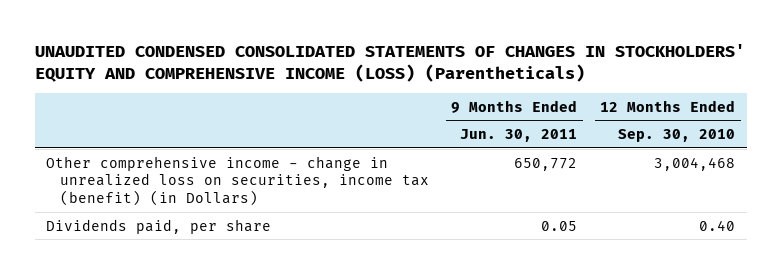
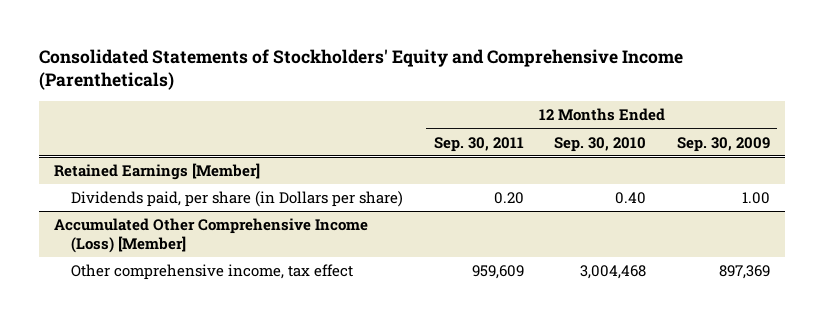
- UNAUDITED CONDENSED CONSOLIDATED STATEMENTS OF CHANGES IN STOCKHOLDERS' EQUITY AND COMPREHENSIVE INCOME (LOSS) (Parentheticals)
+ Consolidated Statements of Stockholders' Equity and Comprehensive Income (Parentheticals)
- | 9 Months Ended Jun. 30, 2011 | 12 Months Ended Sep. 30, 2010
+ | 12 Months Ended Sep. 30, 2011 | 12 Months Ended Sep. 30, 2010 | 12 Months Ended Sep. 30, 2009
- Other comprehensive income - change in unrealized loss on securities, income tax (benefit) (in Dollars) | 650,772 | 3,004,468
- Dividends paid, per share | 0.05 | 0.40
+ Retained Earnings [Member]
+ Dividends paid, per share (in Dollars per share) | 0.20 | 0.40 | 1.00
+ Accumulated Other Comprehensive Income (Loss) [Member]
+ Other comprehensive income, tax effect | 959,609 | 3,004,468 | 897,369

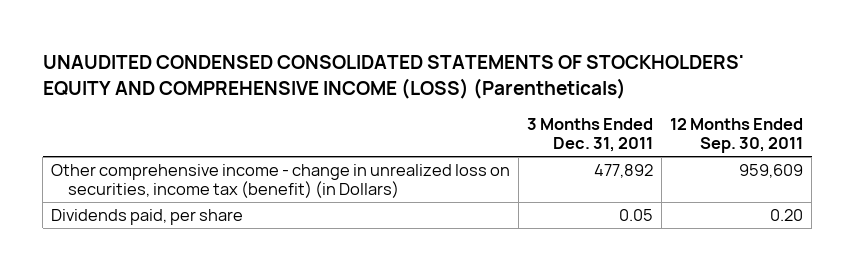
- Consolidated Statements of Stockholders' Equity and Comprehensive Income (Parentheticals)
+ UNAUDITED CONDENSED CONSOLIDATED STATEMENTS OF STOCKHOLDERS' EQUITY AND COMPREHENSIVE INCOME (LOSS) (Parentheticals)
- | 12 Months Ended Sep. 30, 2011 | 12 Months Ended Sep. 30, 2010 | 12 Months Ended Sep. 30, 2009
+ | 3 Months Ended Dec. 31, 2011 | 12 Months Ended Sep. 30, 2011
- Retained Earnings [Member]
- Dividends paid, per share (in Dollars per share) | 0.20 | 0.40 | 1.00
- Accumulated Other Comprehensive Income (Loss) [Member]
- Other comprehensive income, tax effect | 959,609 | 3,004,468 | 897,369
+ Other comprehensive income - change in unrealized loss on securities, income tax (benefit) (in Dollars) | 477,892 | 959,609
+ Dividends paid, per share | 0.05 | 0.20

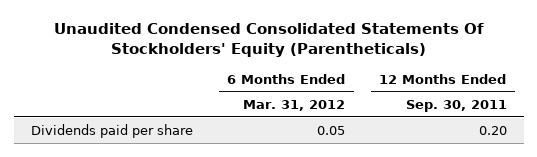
- UNAUDITED CONDENSED CONSOLIDATED STATEMENTS OF STOCKHOLDERS' EQUITY AND COMPREHENSIVE INCOME (LOSS) (Parentheticals)
+ Unaudited Condensed Consolidated Statements Of Stockholders' Equity (Parentheticals)
- | 3 Months Ended Dec. 31, 2011 | 12 Months Ended Sep. 30, 2011
+ | 6 Months Ended Mar. 31, 2012 | 12 Months Ended Sep. 30, 2011
- Other comprehensive income - change in unrealized loss on securities, income tax (benefit) (in Dollars) | 477,892 | 959,609
- Dividends paid, per share | 0.05 | 0.20
+ Dividends paid per share | 0.05 | 0.20

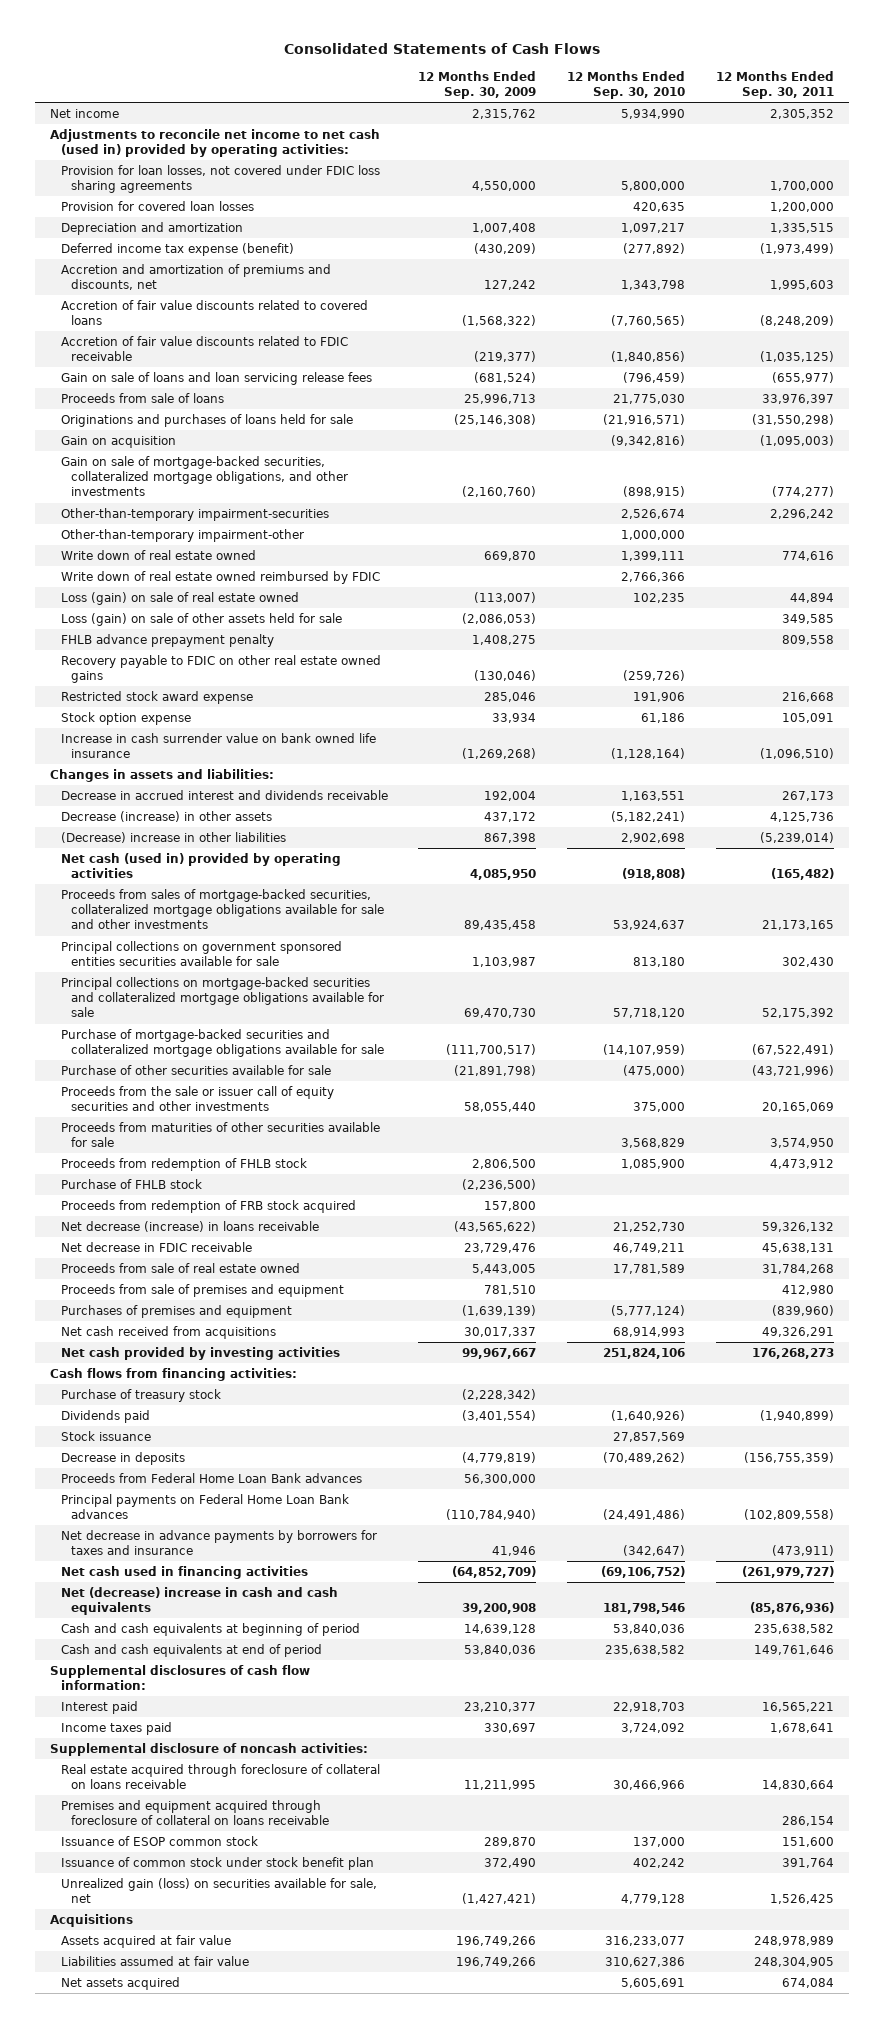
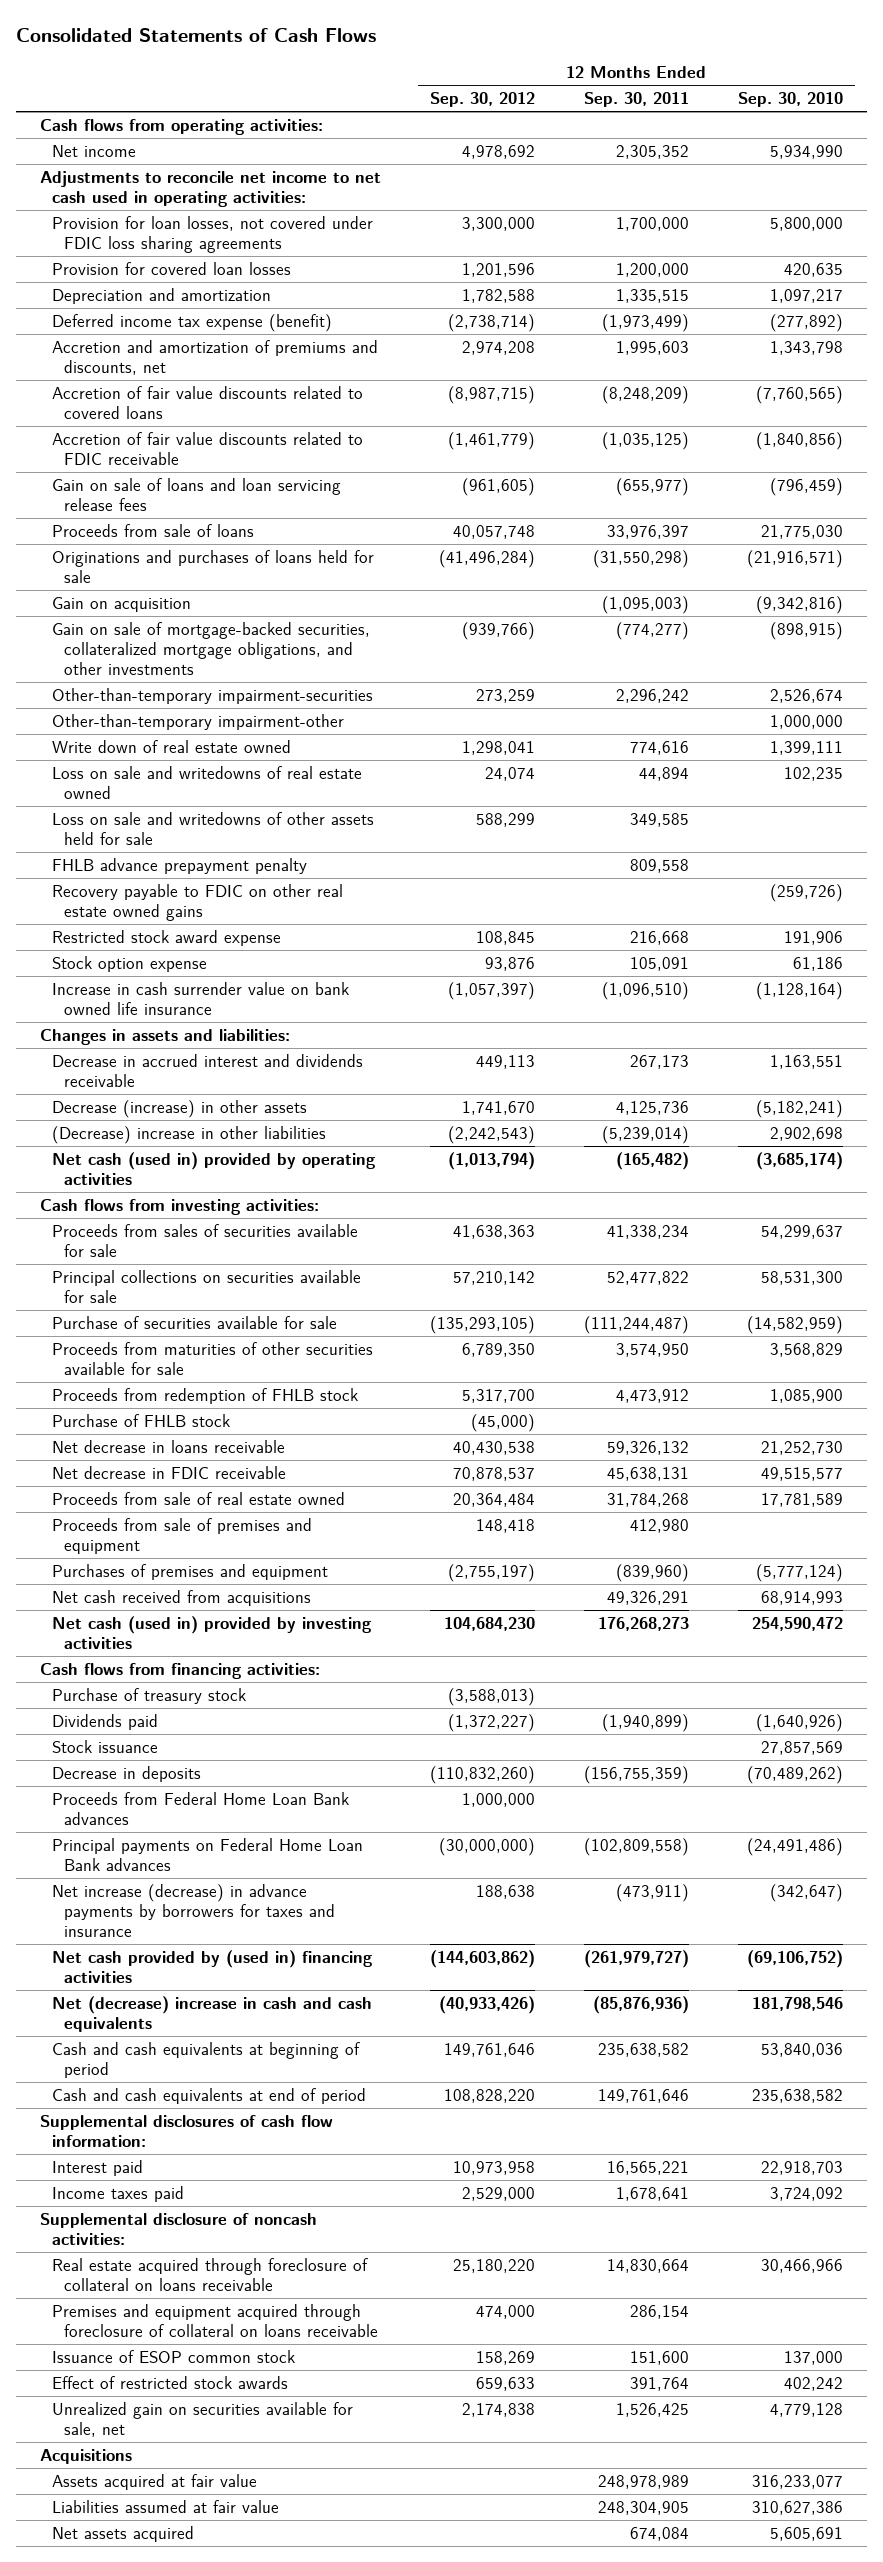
- | 12 Months Ended Sep. 30, 2009 | 12 Months Ended Sep. 30, 2010 | 12 Months Ended Sep. 30, 2011
+ | 12 Months Ended Sep. 30, 2012 | 12 Months Ended Sep. 30, 2011 | 12 Months Ended Sep. 30, 2010
+ Cash flows from operating activities:
- Adjustments to reconcile net income to net cash (used in) provided by operating activities:
+ Adjustments to reconcile net income to net cash used in operating activities:
- Write down of real estate owned reimbursed by FDIC | | 2,766,366 |
- Loss (gain) on sale of real estate owned | (113,007) | 102,235 | 44,894
- Loss (gain) on sale of other assets held for sale | (2,086,053) | | 349,585
+ Loss on sale and writedowns of real estate owned | 24,074 | 44,894 | 102,235
+ Loss on sale and writedowns of other assets held for sale | 588,299 | 349,585 |
- Net cash (used in) provided by operating activities | 4,085,950 | (918,808) | (165,482)
- Proceeds from sales of mortgage-backed securities, collateralized mortgage obligations available for sale and other investments | 89,435,458 | 53,924,637 | 21,173,165
- Principal collections on government sponsored entities securities available for sale | 1,103,987 | 813,180 | 302,430
- Principal collections on mortgage-backed securities and collateralized mortgage obligations available for sale | 69,470,730 | 57,718,120 | 52,175,392
- Purchase of mortgage-backed securities and collateralized mortgage obligations available for sale | (111,700,517) | (14,107,959) | (67,522,491)
- Purchase of other securities available for sale | (21,891,798) | (475,000) | (43,721,996)
- Proceeds from the sale or issuer call of equity securities and other investments | 58,055,440 | 375,000 | 20,165,069
+ Net cash (used in) provided by operating activities | (1,013,794) | (165,482) | (3,685,174)
+ Cash flows from investing activities:
+ Proceeds from sales of securities available for sale | 41,638,363 | 41,338,234 | 54,299,637
+ Principal collections on securities available for sale | 57,210,142 | 52,477,822 | 58,531,300
+ Purchase of securities available for sale | (135,293,105) | (111,244,487) | (14,582,959)
- Proceeds from redemption of FRB stock acquired | 157,800 | |
- Net decrease (increase) in loans receivable | (43,565,622) | 21,252,730 | 59,326,132
- Net decrease in FDIC receivable | 23,729,476 | 46,749,211 | 45,638,131
+ Net decrease in loans receivable | 40,430,538 | 59,326,132 | 21,252,730
+ Net decrease in FDIC receivable | 70,878,537 | 45,638,131 | 49,515,577
- Net cash provided by investing activities | 99,967,667 | 251,824,106 | 176,268,273
+ Net cash (used in) provided by investing activities | 104,684,230 | 176,268,273 | 254,590,472
- Net decrease in advance payments by borrowers for taxes and insurance | 41,946 | (342,647) | (473,911)
- Net cash used in financing activities | (64,852,709) | (69,106,752) | (261,979,727)
+ Net increase (decrease) in advance payments by borrowers for taxes and insurance | 188,638 | (473,911) | (342,647)
+ Net cash provided by (used in) financing activities | (144,603,862) | (261,979,727) | (69,106,752)
- Issuance of common stock under stock benefit plan | 372,490 | 402,242 | 391,764
- Unrealized gain (loss) on securities available for sale, net | (1,427,421) | 4,779,128 | 1,526,425
+ Effect of restricted stock awards | 659,633 | 391,764 | 402,242
+ Unrealized gain on securities available for sale, net | 2,174,838 | 1,526,425 | 4,779,128

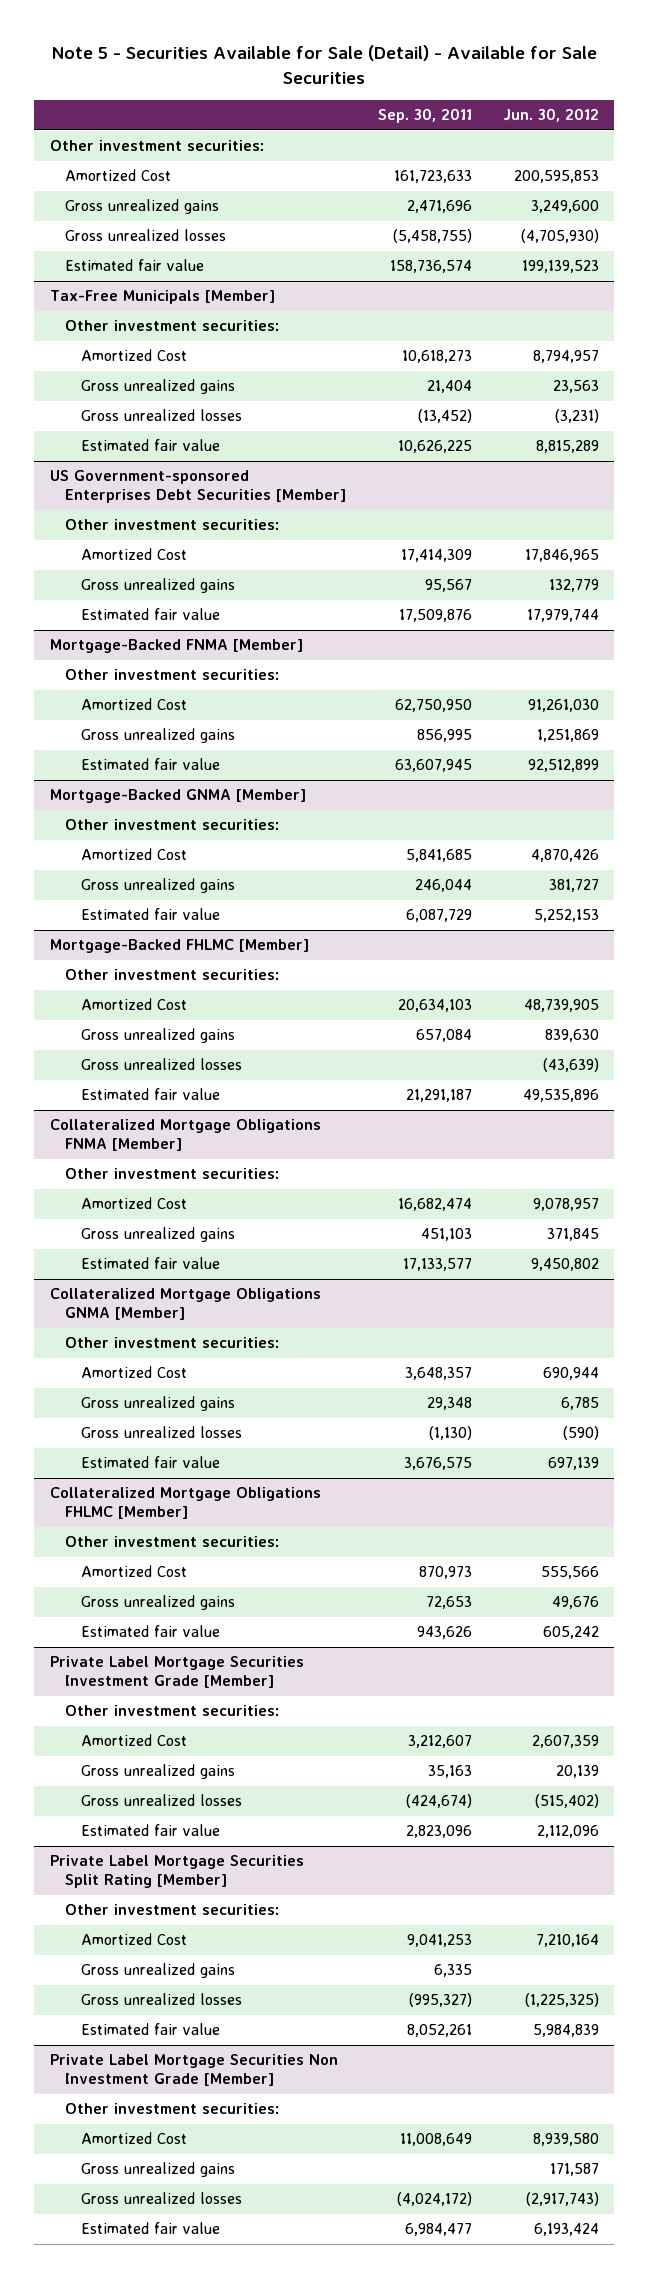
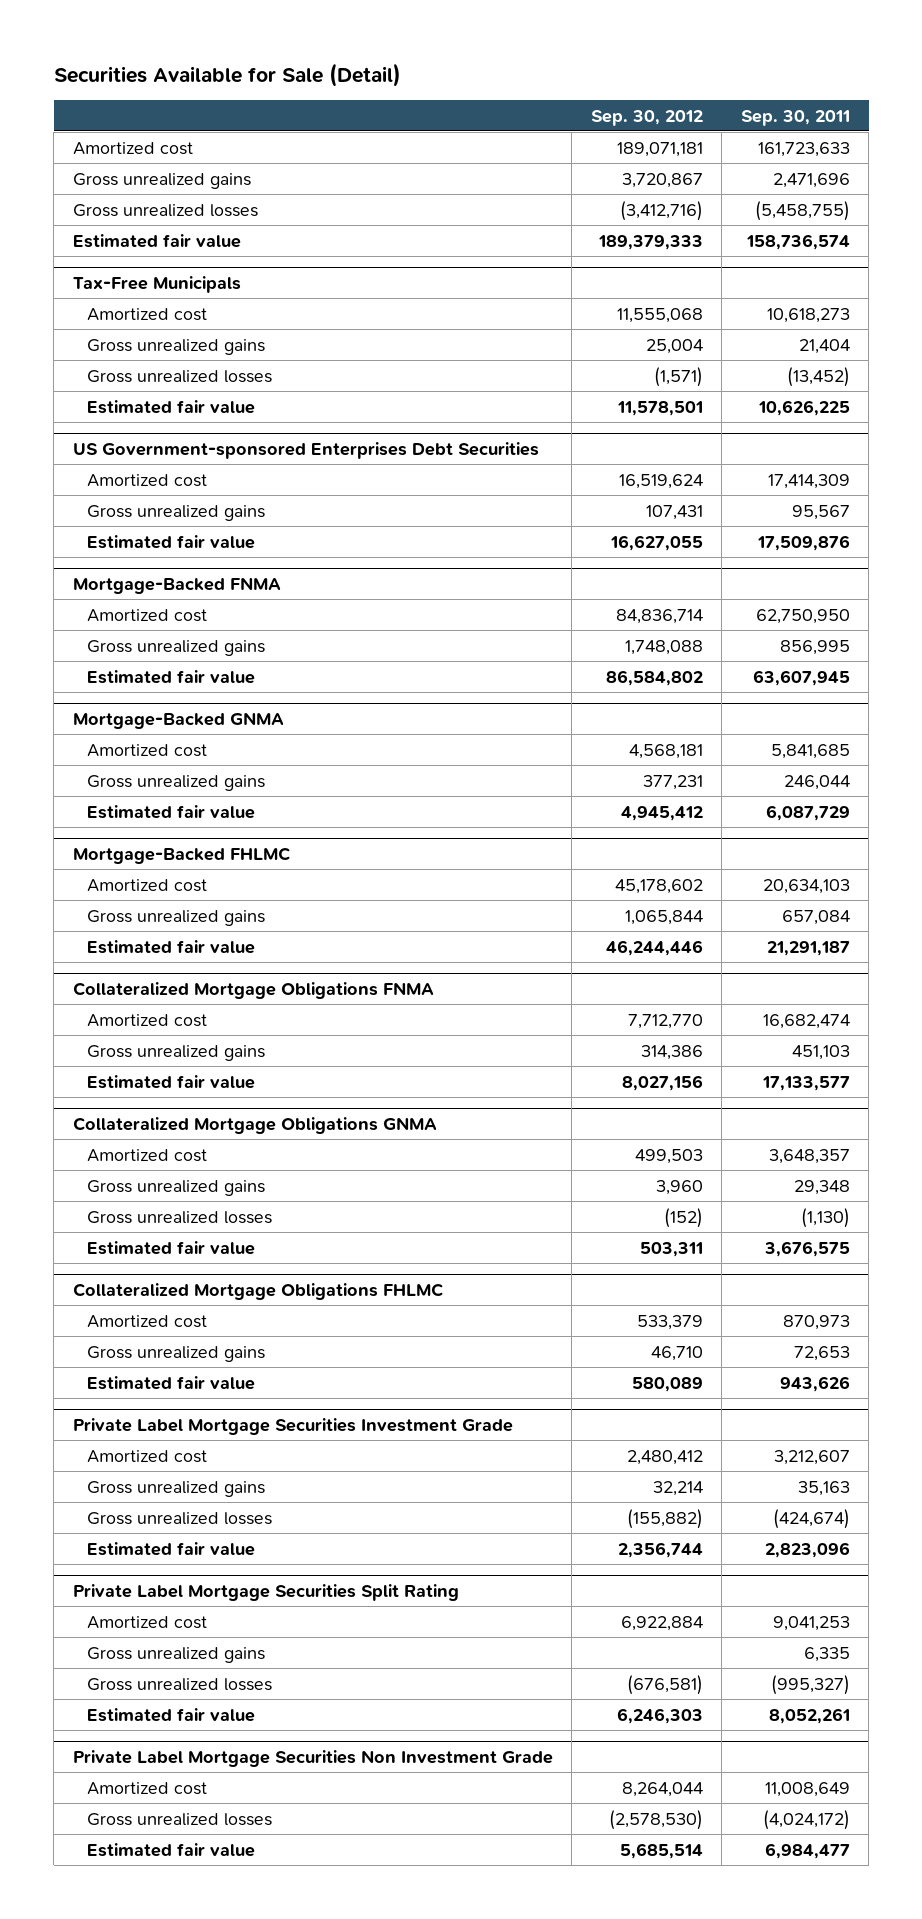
- Note 5 - Securities Available for Sale (Detail) - Available for Sale Securities
+ Securities Available for Sale (Detail)
- | Sep. 30, 2011 | Jun. 30, 2012
+ | Sep. 30, 2012 | Sep. 30, 2011
- Other investment securities:
- Amortized Cost | 161,723,633 | 200,595,853
+ Amortized cost | 189,071,181 | 161,723,633
- Tax-Free Municipals [Member]
- Other investment securities:
- Amortized Cost | 10,618,273 | 8,794,957
+ Tax-Free Municipals
+ Amortized cost | 11,555,068 | 10,618,273
- US Government-sponsored Enterprises Debt Securities [Member]
- Other investment securities:
- Amortized Cost | 17,414,309 | 17,846,965
+ US Government-sponsored Enterprises Debt Securities
+ Amortized cost | 16,519,624 | 17,414,309
- Mortgage-Backed FNMA [Member]
- Other investment securities:
- Amortized Cost | 62,750,950 | 91,261,030
+ Mortgage-Backed FNMA
+ Amortized cost | 84,836,714 | 62,750,950
- Mortgage-Backed GNMA [Member]
- Other investment securities:
- Amortized Cost | 5,841,685 | 4,870,426
+ Mortgage-Backed GNMA
+ Amortized cost | 4,568,181 | 5,841,685
- Mortgage-Backed FHLMC [Member]
- Other investment securities:
- Amortized Cost | 20,634,103 | 48,739,905
+ Mortgage-Backed FHLMC
+ Amortized cost | 45,178,602 | 20,634,103
- Gross unrealized losses | | (43,639)
- Collateralized Mortgage Obligations FNMA [Member]
- Other investment securities:
- Amortized Cost | 16,682,474 | 9,078,957
+ Collateralized Mortgage Obligations FNMA
+ Amortized cost | 7,712,770 | 16,682,474
- Collateralized Mortgage Obligations GNMA [Member]
- Other investment securities:
- Amortized Cost | 3,648,357 | 690,944
+ Collateralized Mortgage Obligations GNMA
+ Amortized cost | 499,503 | 3,648,357
- Collateralized Mortgage Obligations FHLMC [Member]
- Other investment securities:
- Amortized Cost | 870,973 | 555,566
+ Collateralized Mortgage Obligations FHLMC
+ Amortized cost | 533,379 | 870,973
- Private Label Mortgage Securities Investment Grade [Member]
- Other investment securities:
- Amortized Cost | 3,212,607 | 2,607,359
+ Private Label Mortgage Securities Investment Grade
+ Amortized cost | 2,480,412 | 3,212,607
- Private Label Mortgage Securities Split Rating [Member]
- Other investment securities:
- Amortized Cost | 9,041,253 | 7,210,164
+ Private Label Mortgage Securities Split Rating
+ Amortized cost | 6,922,884 | 9,041,253
- Private Label Mortgage Securities Non Investment Grade [Member]
- Other investment securities:
- Amortized Cost | 11,008,649 | 8,939,580
- Gross unrealized gains | | 171,587
+ Private Label Mortgage Securities Non Investment Grade
+ Amortized cost | 8,264,044 | 11,008,649

